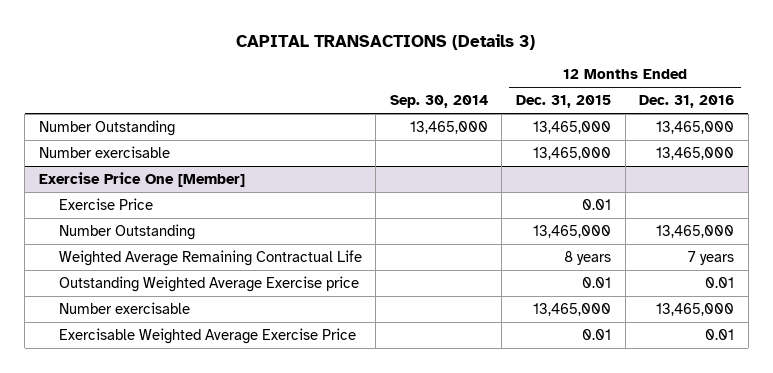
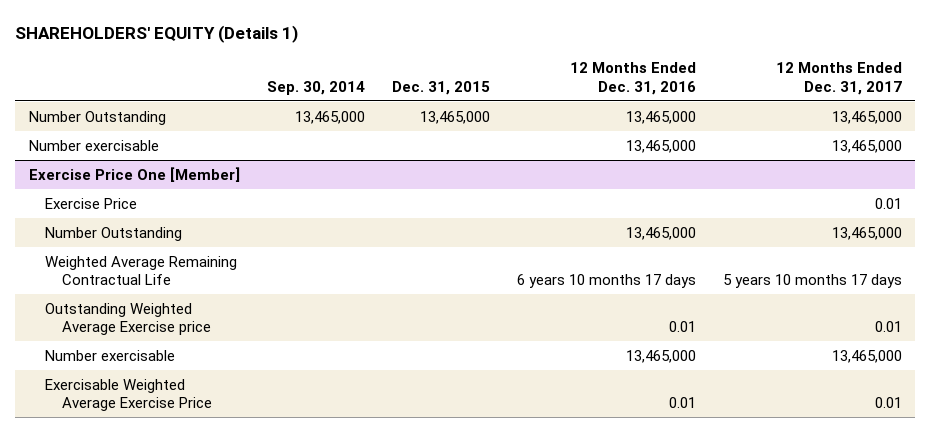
- CAPITAL TRANSACTIONS (Details 3)
+ SHAREHOLDERS' EQUITY (Details 1)
- | Sep. 30, 2014 | 12 Months Ended Dec. 31, 2015 | 12 Months Ended Dec. 31, 2016
+ | Sep. 30, 2014 | Dec. 31, 2015 | 12 Months Ended Dec. 31, 2016 | 12 Months Ended Dec. 31, 2017
@ Exercise Price One [Member]
- Weighted Average Remaining Contractual Life | | 8 years | 7 years
+ Weighted Average Remaining Contractual Life | | | 6 years 10 months 17 days | 5 years 10 months 17 days

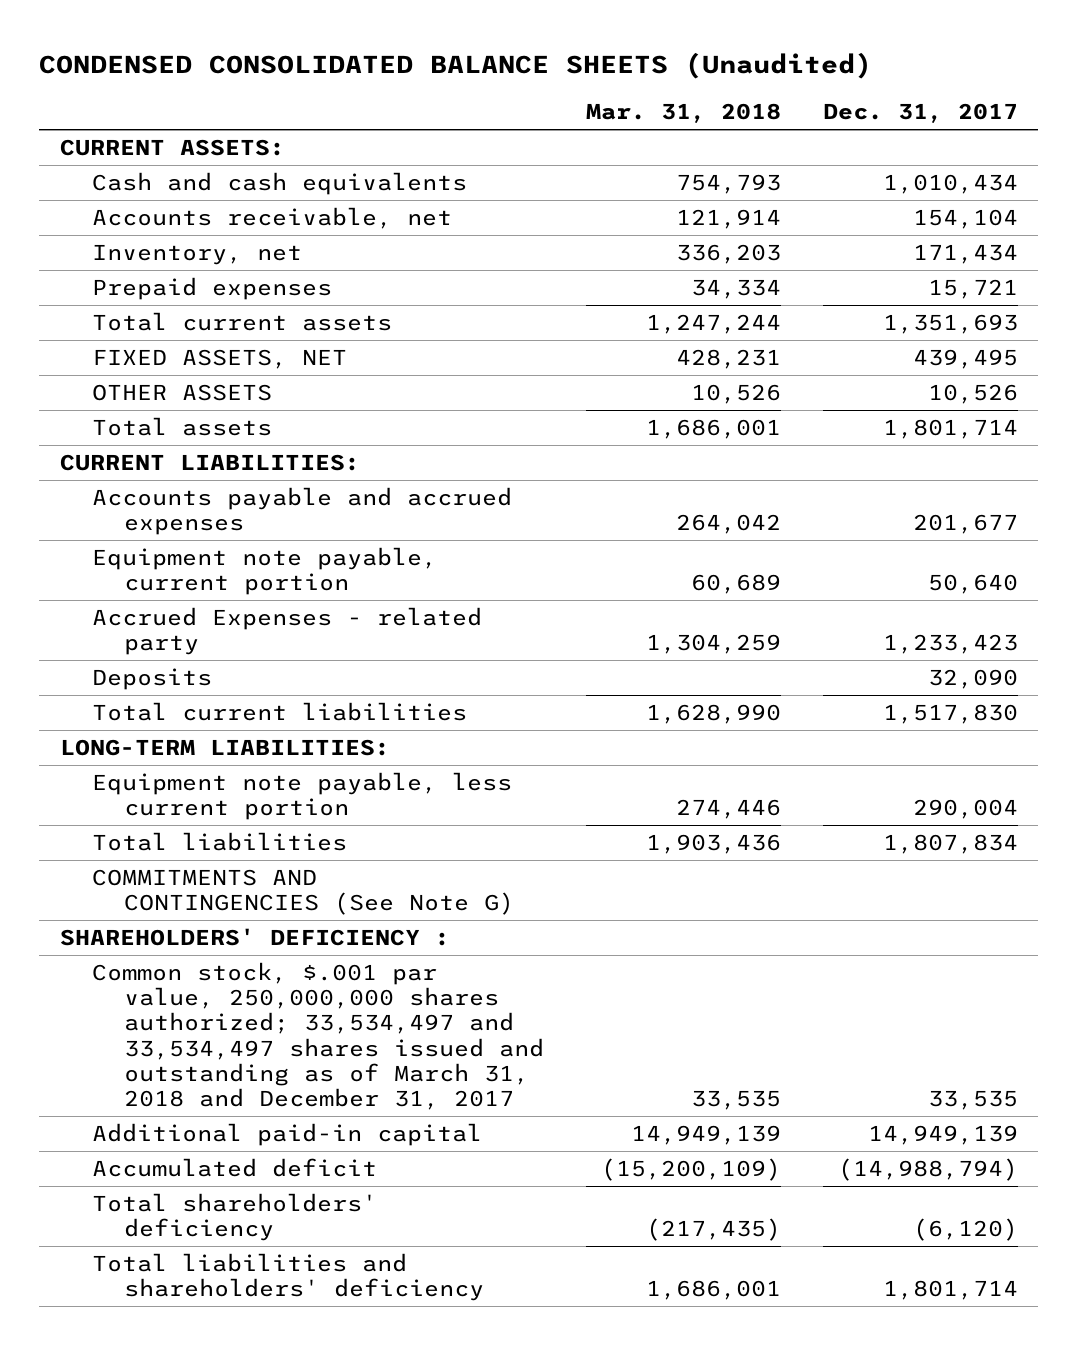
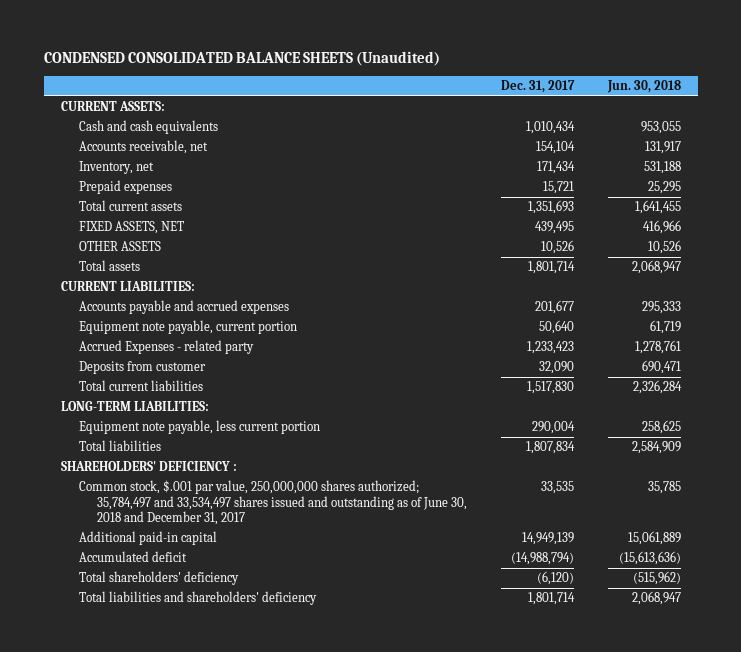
- | Mar. 31, 2018 | Dec. 31, 2017
+ | Dec. 31, 2017 | Jun. 30, 2018
- Deposits | | 32,090
+ Deposits from customer | 32,090 | 690,471
- COMMITMENTS AND CONTINGENCIES (See Note G)
- Common stock, $.001 par value, 250,000,000 shares authorized; 33,534,497 and 33,534,497 shares issued and outstanding as of March 31, 2018 and December 31, 2017 | 33,535 | 33,535
+ Common stock, $.001 par value, 250,000,000 shares authorized; 35,784,497 and 33,534,497 shares issued and outstanding as of June 30, 2018 and December 31, 2017 | 33,535 | 35,785

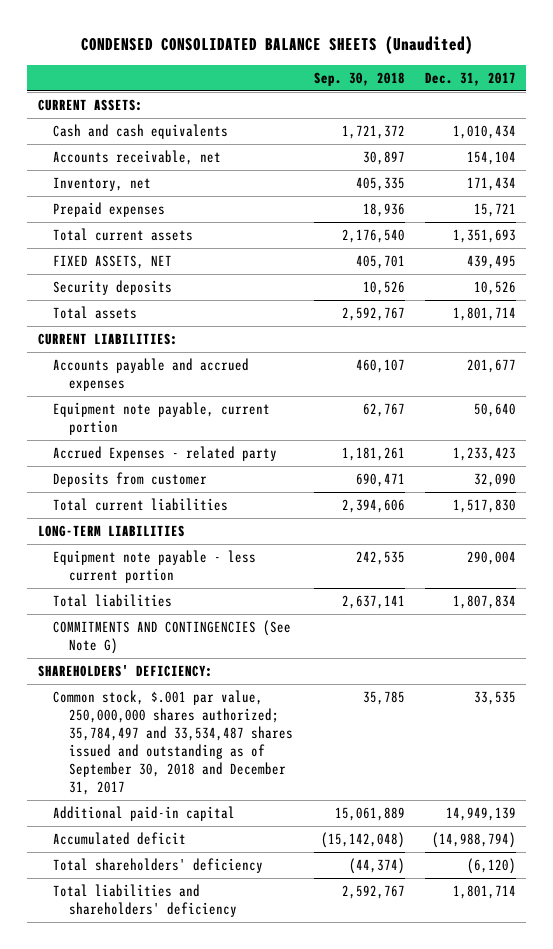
- | Dec. 31, 2017 | Jun. 30, 2018
+ | Sep. 30, 2018 | Dec. 31, 2017
- OTHER ASSETS | 10,526 | 10,526
+ Security deposits | 10,526 | 10,526
- LONG-TERM LIABILITIES:
- Equipment note payable, less current portion | 290,004 | 258,625
+ LONG-TERM LIABILITIES
+ Equipment note payable - less current portion | 242,535 | 290,004
- SHAREHOLDERS' DEFICIENCY :
- Common stock, $.001 par value, 250,000,000 shares authorized; 35,784,497 and 33,534,497 shares issued and outstanding as of June 30, 2018 and December 31, 2017 | 33,535 | 35,785
+ COMMITMENTS AND CONTINGENCIES (See Note G)
+ SHAREHOLDERS' DEFICIENCY:
+ Common stock, $.001 par value, 250,000,000 shares authorized; 35,784,497 and 33,534,487 shares issued and outstanding as of September 30, 2018 and December 31, 2017 | 35,785 | 33,535

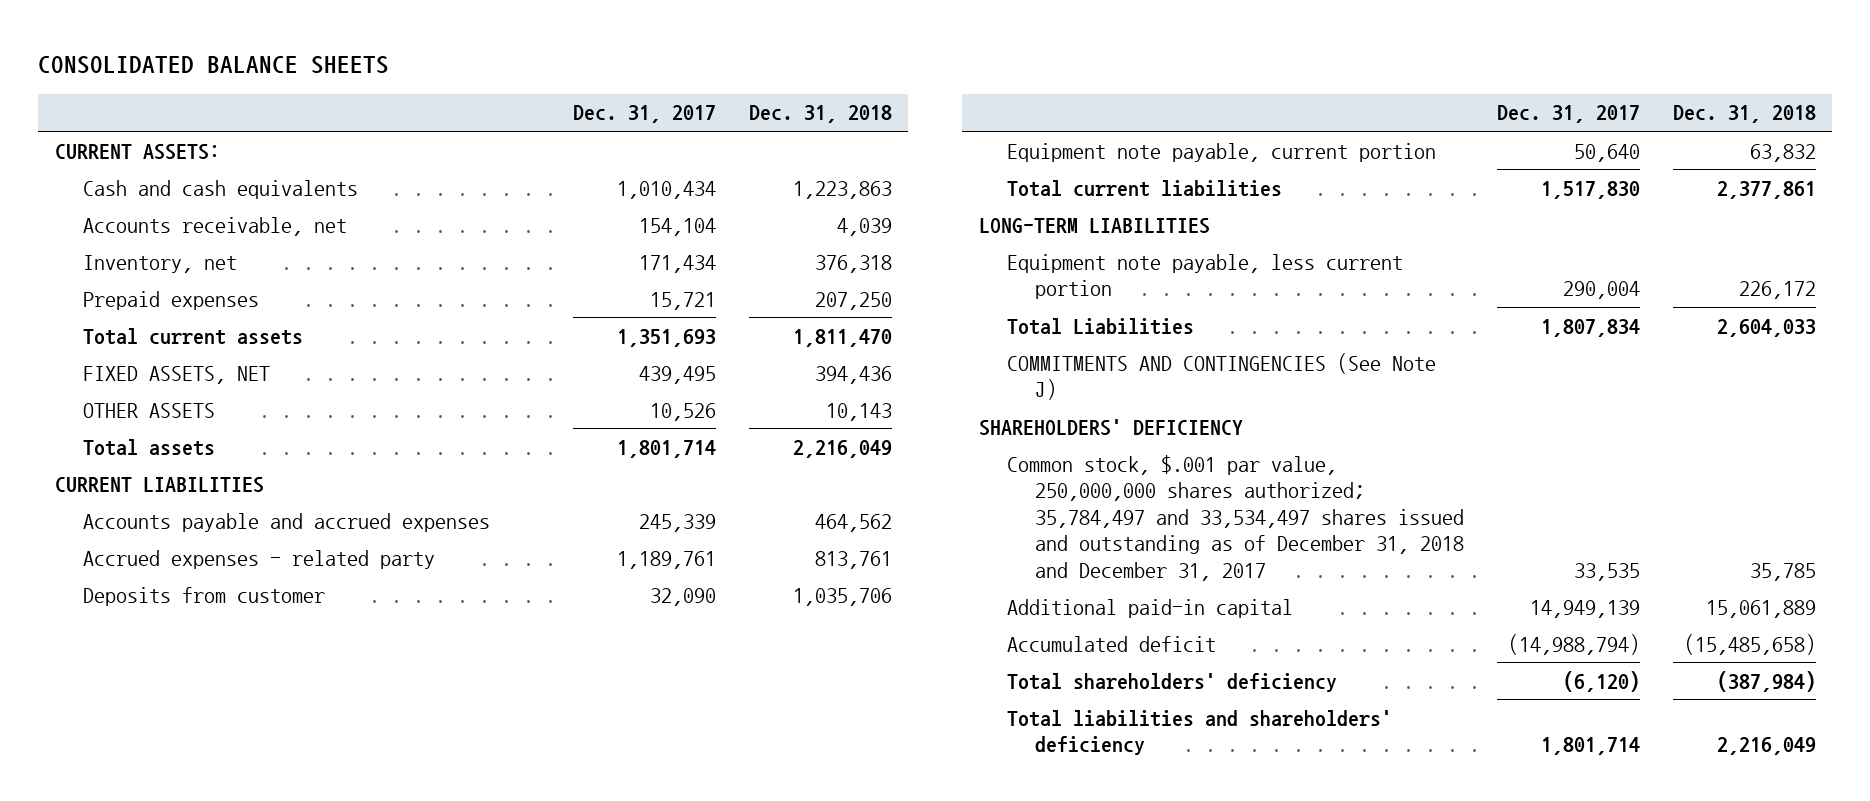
- CONDENSED CONSOLIDATED BALANCE SHEETS (Unaudited)
+ CONSOLIDATED BALANCE SHEETS
- | Sep. 30, 2018 | Dec. 31, 2017
+ | Dec. 31, 2017 | Dec. 31, 2018
- Security deposits | 10,526 | 10,526
+ OTHER ASSETS | 10,526 | 10,143
- CURRENT LIABILITIES:
- Accounts payable and accrued expenses | 460,107 | 201,677
- Accrued Expenses - related party | 1,181,261 | 1,233,423
+ CURRENT LIABILITIES
+ Accounts payable and accrued expenses | 245,339 | 464,562
+ Accrued expenses - related party | 1,189,761 | 813,761
moved down: Equipment note payable, current portion | 50,640 | 63,832
- Equipment note payable - less current portion | 242,535 | 290,004
- Total liabilities | 2,637,141 | 1,807,834
- COMMITMENTS AND CONTINGENCIES (See Note G)
- SHAREHOLDERS' DEFICIENCY:
- Common stock, $.001 par value, 250,000,000 shares authorized; 35,784,497 and 33,534,487 shares issued and outstanding as of September 30, 2018 and December 31, 2017 | 35,785 | 33,535
+ Equipment note payable, less current portion | 290,004 | 226,172
+ Total Liabilities | 1,807,834 | 2,604,033
+ COMMITMENTS AND CONTINGENCIES (See Note J)
+ SHAREHOLDERS' DEFICIENCY
+ Common stock, $.001 par value, 250,000,000 shares authorized; 35,784,497 and 33,534,497 shares issued and outstanding as of December 31, 2018 and December 31, 2017 | 33,535 | 35,785

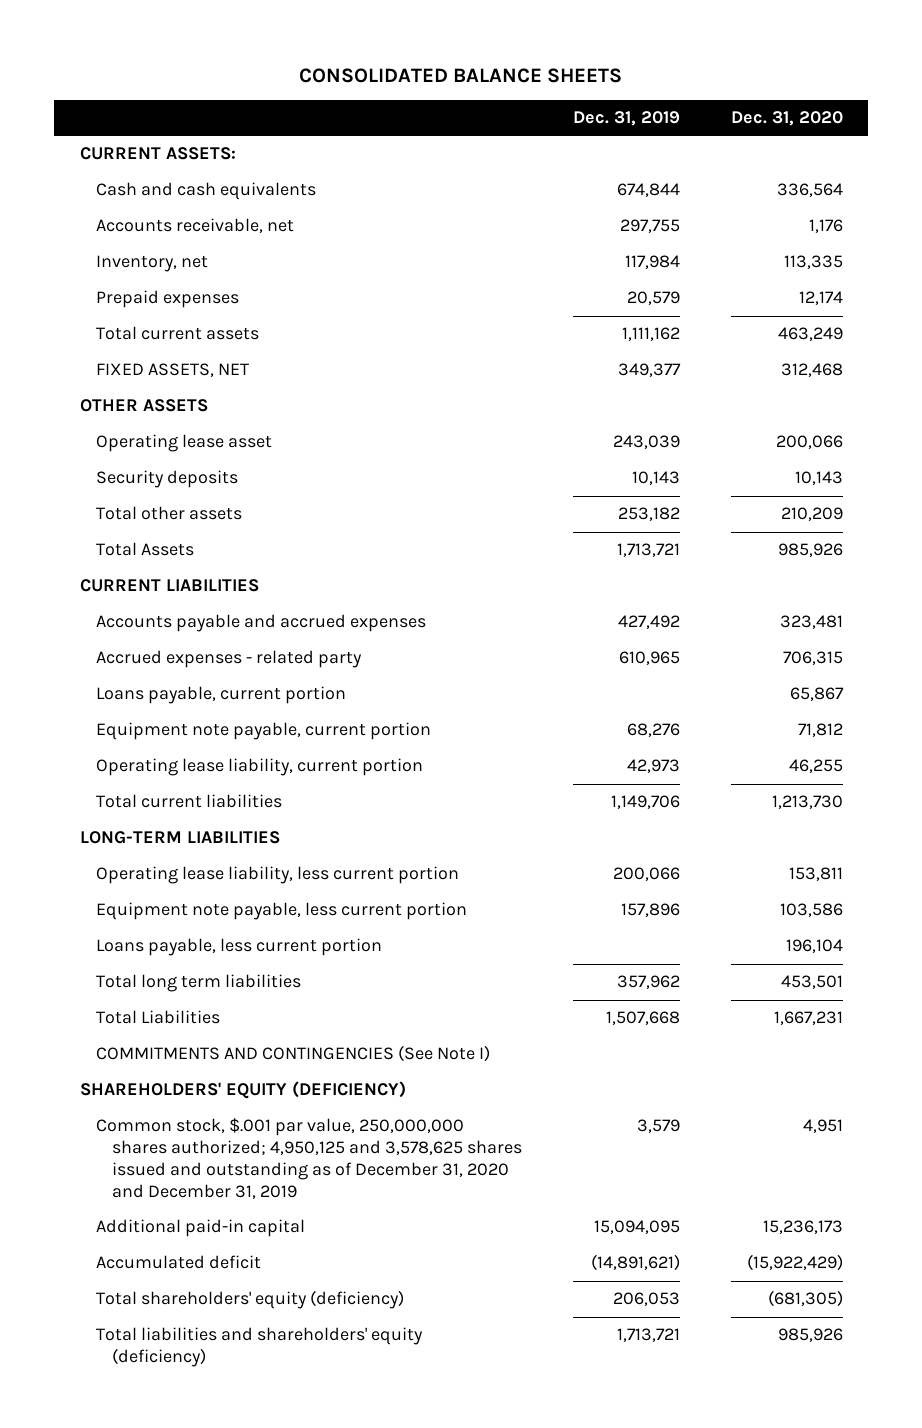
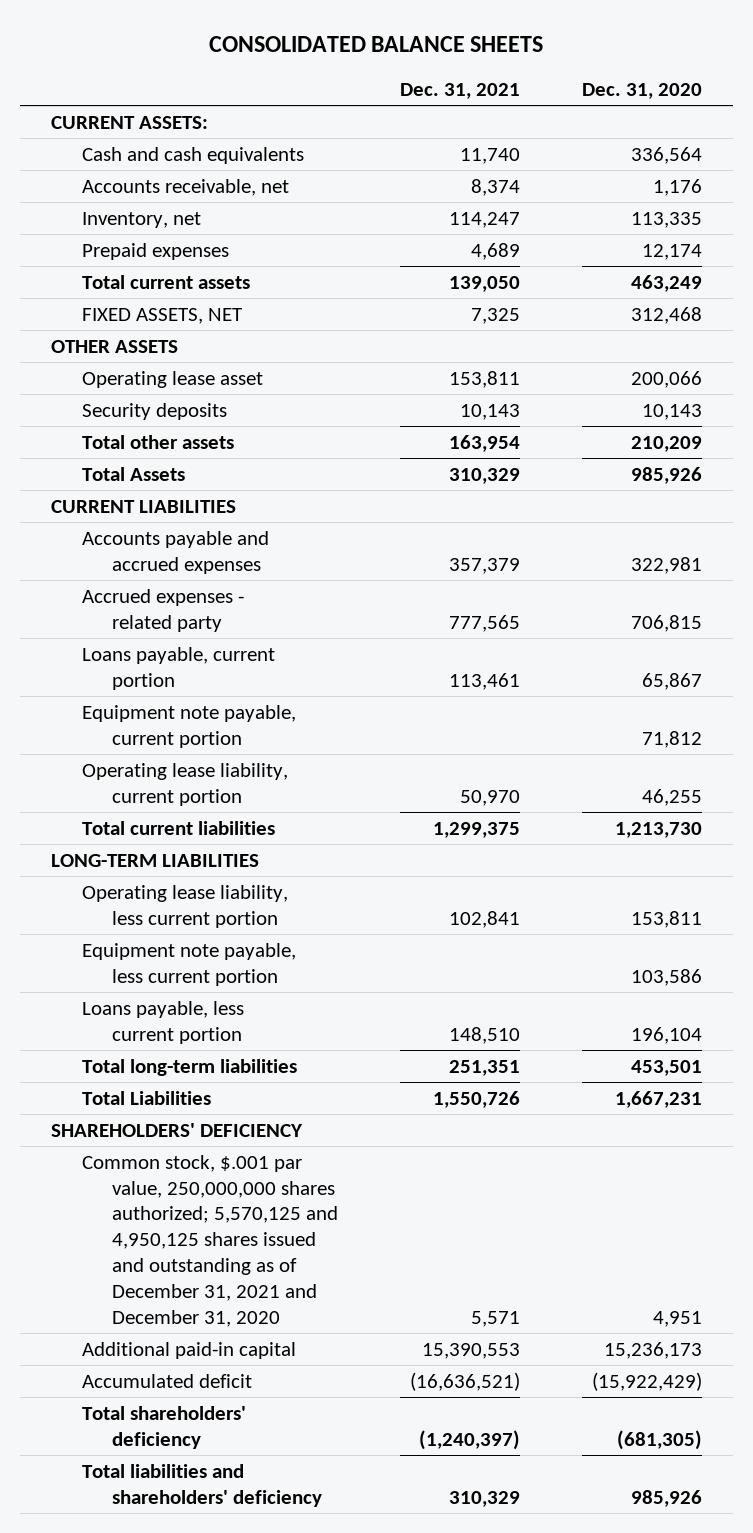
- | Dec. 31, 2019 | Dec. 31, 2020
+ | Dec. 31, 2021 | Dec. 31, 2020
- Accounts payable and accrued expenses | 427,492 | 323,481
- Accrued expenses - related party | 610,965 | 706,315
+ Accounts payable and accrued expenses | 357,379 | 322,981
+ Accrued expenses - related party | 777,565 | 706,815
- Total long term liabilities | 357,962 | 453,501
+ Total long-term liabilities | 251,351 | 453,501
- COMMITMENTS AND CONTINGENCIES (See Note I)
- SHAREHOLDERS' EQUITY (DEFICIENCY)
- Common stock, $.001 par value, 250,000,000 shares authorized; 4,950,125 and 3,578,625 shares issued and outstanding as of December 31, 2020 and December 31, 2019 | 3,579 | 4,951
+ SHAREHOLDERS' DEFICIENCY
+ Common stock, $.001 par value, 250,000,000 shares authorized; 5,570,125 and 4,950,125 shares issued and outstanding as of December 31, 2021 and December 31, 2020 | 5,571 | 4,951
- Total shareholders' equity (deficiency) | 206,053 | (681,305)
- Total liabilities and shareholders' equity (deficiency) | 1,713,721 | 985,926
+ Total shareholders' deficiency | (1,240,397) | (681,305)
+ Total liabilities and shareholders' deficiency | 310,329 | 985,926

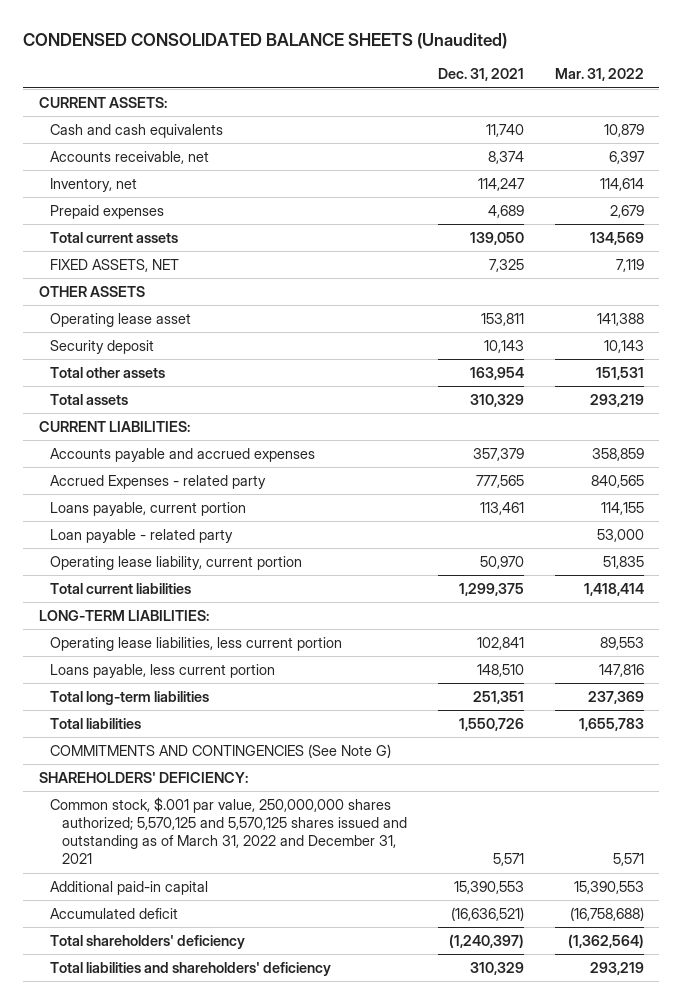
- CONSOLIDATED BALANCE SHEETS
+ CONDENSED CONSOLIDATED BALANCE SHEETS (Unaudited)
- | Dec. 31, 2021 | Dec. 31, 2020
+ | Dec. 31, 2021 | Mar. 31, 2022
- Security deposits | 10,143 | 10,143
+ Security deposit | 10,143 | 10,143
- Total Assets | 310,329 | 985,926
- CURRENT LIABILITIES
+ Total assets | 310,329 | 293,219
+ CURRENT LIABILITIES:
- Accrued expenses - related party | 777,565 | 706,815
+ Accrued Expenses - related party | 777,565 | 840,565
- Equipment note payable, current portion | | 71,812
+ Loan payable - related party | | 53,000
- LONG-TERM LIABILITIES
- Operating lease liability, less current portion | 102,841 | 153,811
- Equipment note payable, less current portion | | 103,586
+ LONG-TERM LIABILITIES:
+ Operating lease liabilities, less current portion | 102,841 | 89,553
- Total Liabilities | 1,550,726 | 1,667,231
- SHAREHOLDERS' DEFICIENCY
- Common stock, $.001 par value, 250,000,000 shares authorized; 5,570,125 and 4,950,125 shares issued and outstanding as of December 31, 2021 and December 31, 2020 | 5,571 | 4,951
+ Total liabilities | 1,550,726 | 1,655,783
+ COMMITMENTS AND CONTINGENCIES (See Note G)
+ SHAREHOLDERS' DEFICIENCY:
+ Common stock, $.001 par value, 250,000,000 shares authorized; 5,570,125 and 5,570,125 shares issued and outstanding as of March 31, 2022 and December 31, 2021 | 5,571 | 5,571

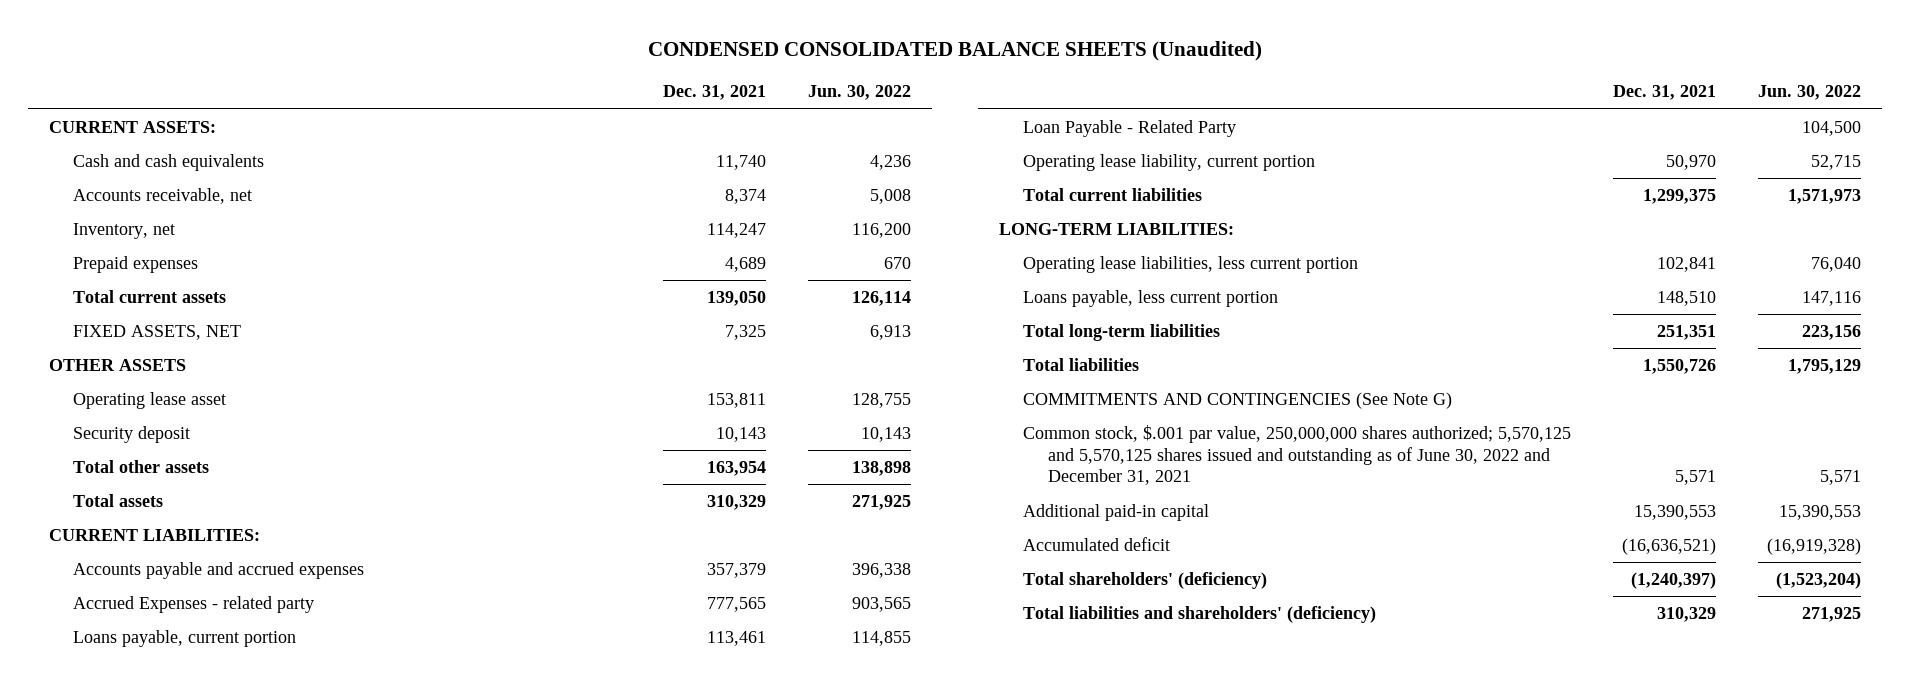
- | Dec. 31, 2021 | Mar. 31, 2022
+ | Dec. 31, 2021 | Jun. 30, 2022
- Loan payable - related party | | 53,000
+ Loan Payable - Related Party | | 104,500
- SHAREHOLDERS' DEFICIENCY:
- Common stock, $.001 par value, 250,000,000 shares authorized; 5,570,125 and 5,570,125 shares issued and outstanding as of March 31, 2022 and December 31, 2021 | 5,571 | 5,571
+ Common stock, $.001 par value, 250,000,000 shares authorized; 5,570,125 and 5,570,125 shares issued and outstanding as of June 30, 2022 and December 31, 2021 | 5,571 | 5,571
- Total shareholders' deficiency | (1,240,397) | (1,362,564)
- Total liabilities and shareholders' deficiency | 310,329 | 293,219
+ Total shareholders' (deficiency) | (1,240,397) | (1,523,204)
+ Total liabilities and shareholders' (deficiency) | 310,329 | 271,925

